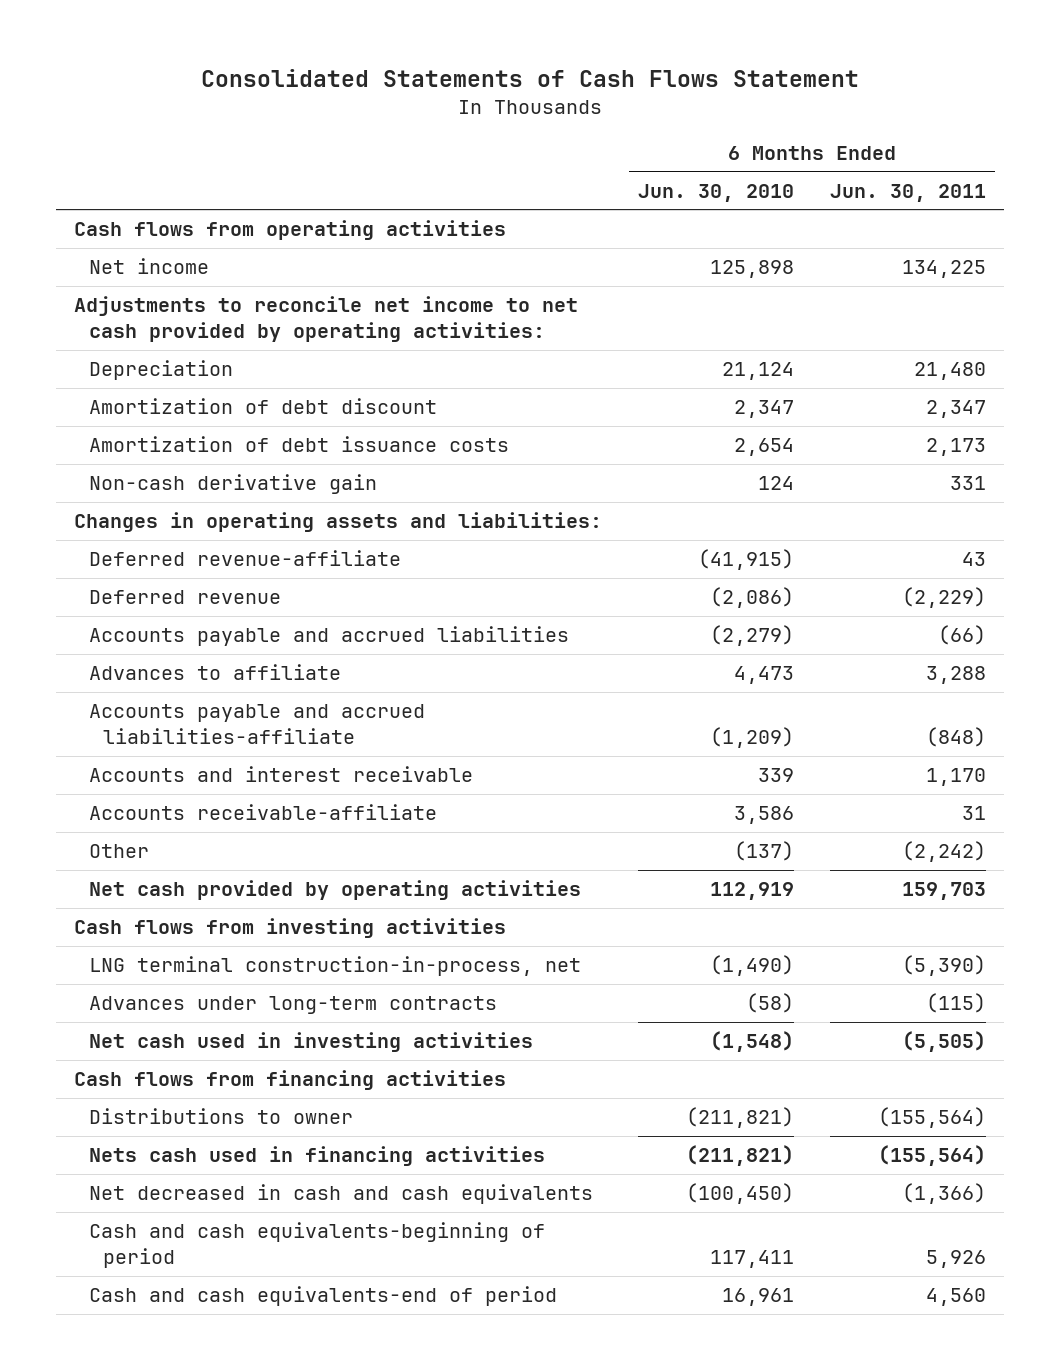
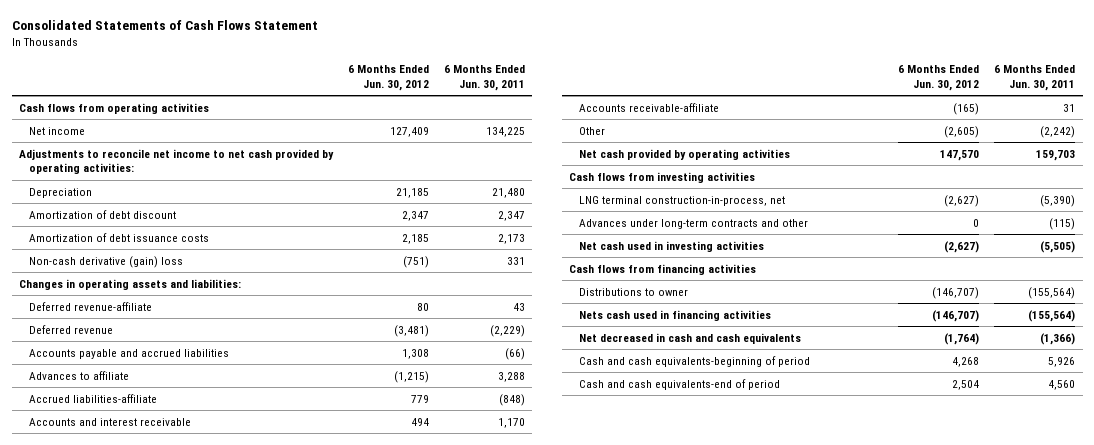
- | 6 Months Ended Jun. 30, 2010 | 6 Months Ended Jun. 30, 2011
+ | 6 Months Ended Jun. 30, 2012 | 6 Months Ended Jun. 30, 2011
- Non-cash derivative gain | 124 | 331
+ Non-cash derivative (gain) loss | (751) | 331
- Accounts payable and accrued liabilities-affiliate | (1,209) | (848)
+ Accrued liabilities-affiliate | 779 | (848)
- Advances under long-term contracts | (58) | (115)
+ Advances under long-term contracts and other | 0 | (115)

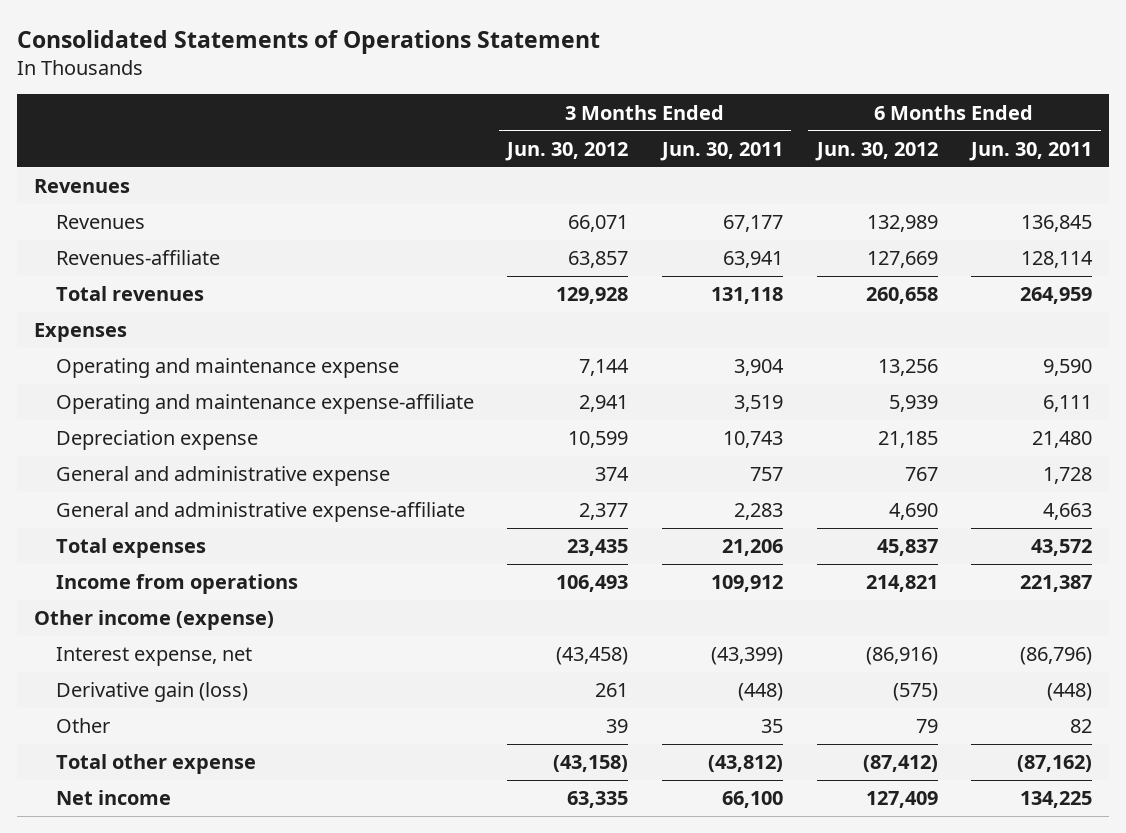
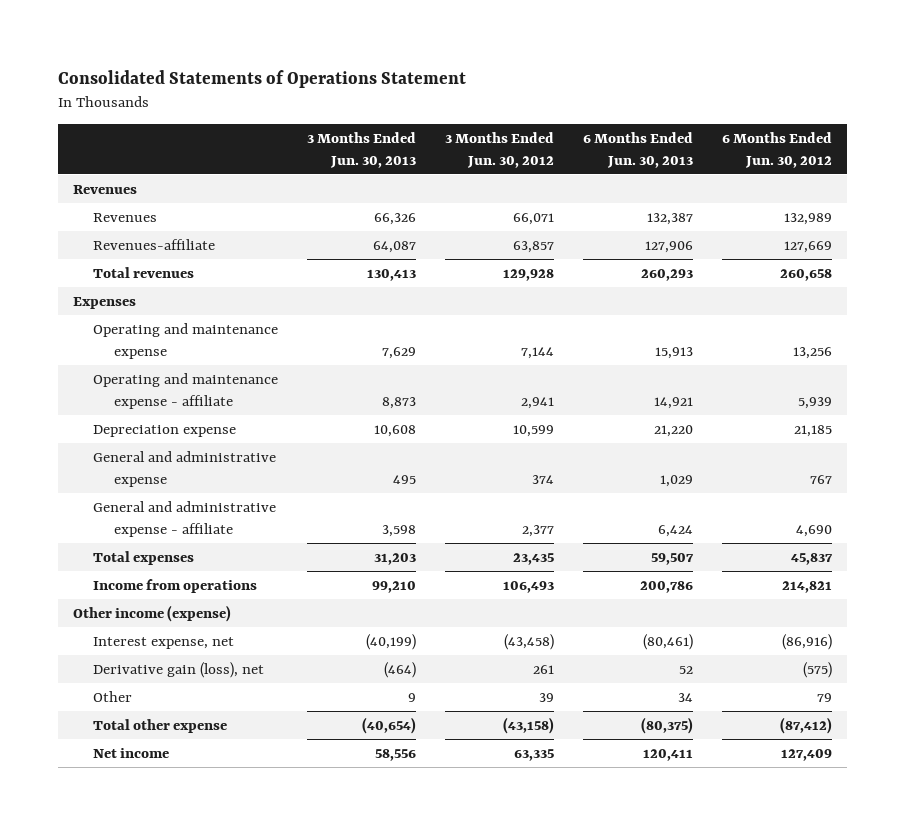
- | 3 Months Ended Jun. 30, 2012 | 3 Months Ended Jun. 30, 2011 | 6 Months Ended Jun. 30, 2012 | 6 Months Ended Jun. 30, 2011
+ | 3 Months Ended Jun. 30, 2013 | 3 Months Ended Jun. 30, 2012 | 6 Months Ended Jun. 30, 2013 | 6 Months Ended Jun. 30, 2012
- Operating and maintenance expense-affiliate | 2,941 | 3,519 | 5,939 | 6,111
+ Operating and maintenance expense - affiliate | 8,873 | 2,941 | 14,921 | 5,939
- General and administrative expense-affiliate | 2,377 | 2,283 | 4,690 | 4,663
+ General and administrative expense - affiliate | 3,598 | 2,377 | 6,424 | 4,690
- Derivative gain (loss) | 261 | (448) | (575) | (448)
+ Derivative gain (loss), net | (464) | 261 | 52 | (575)

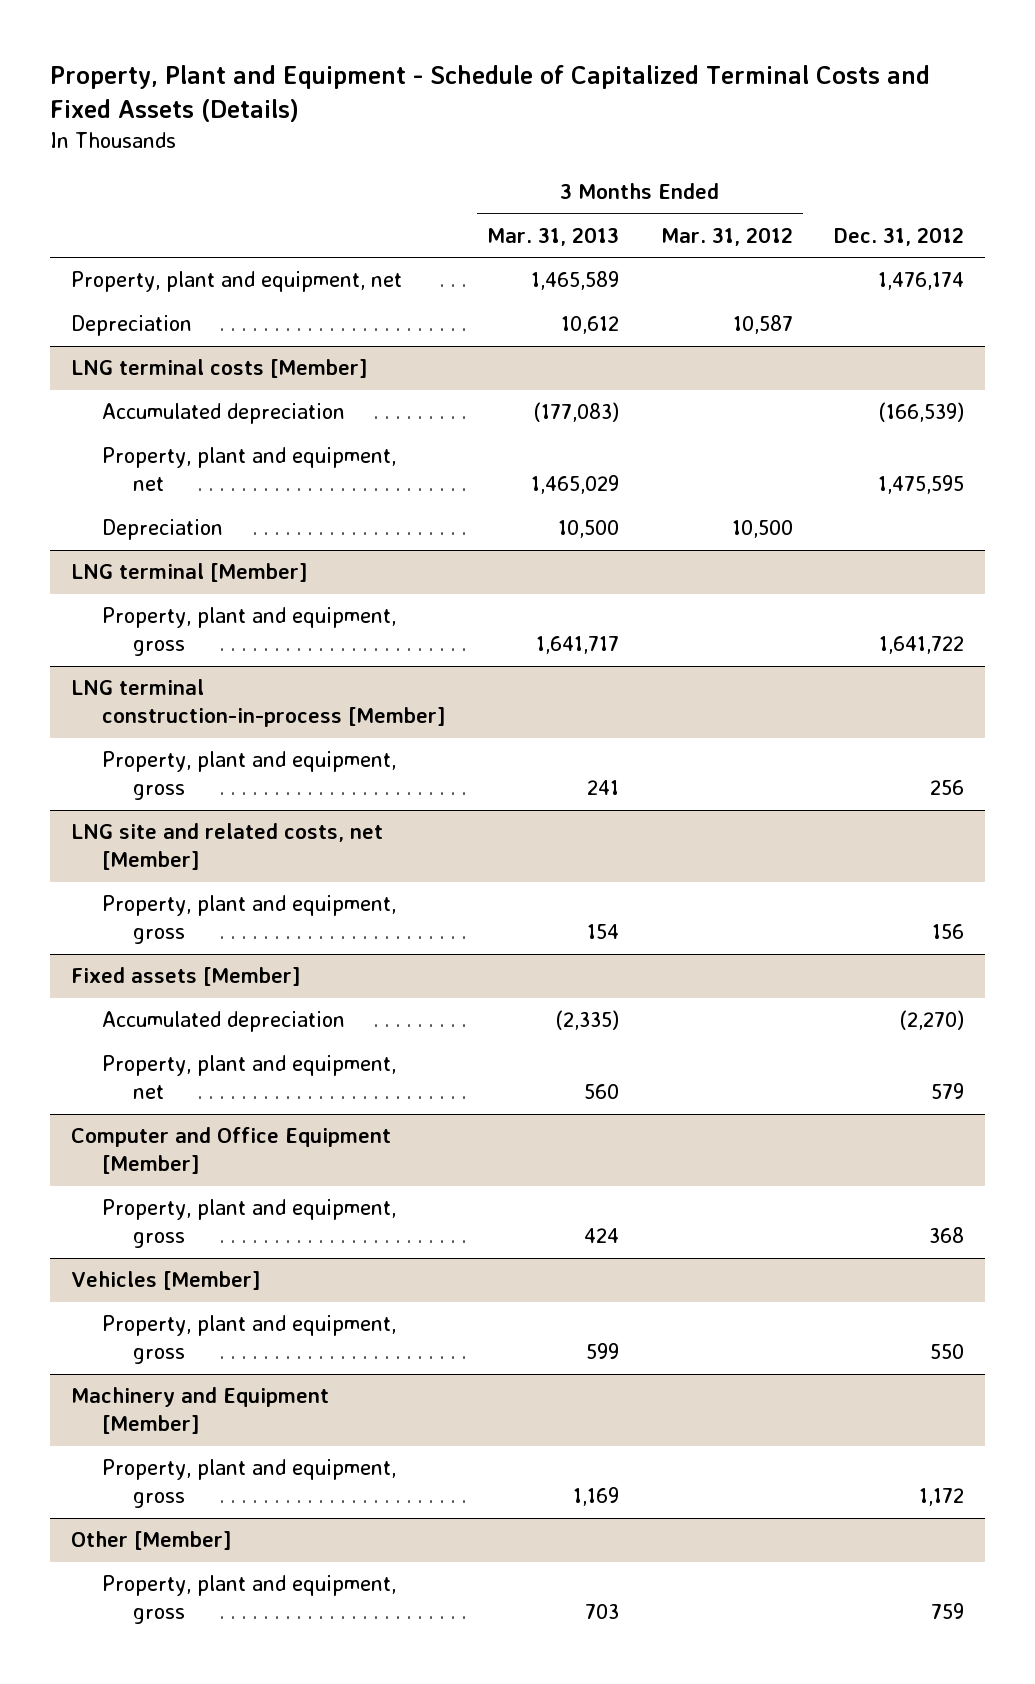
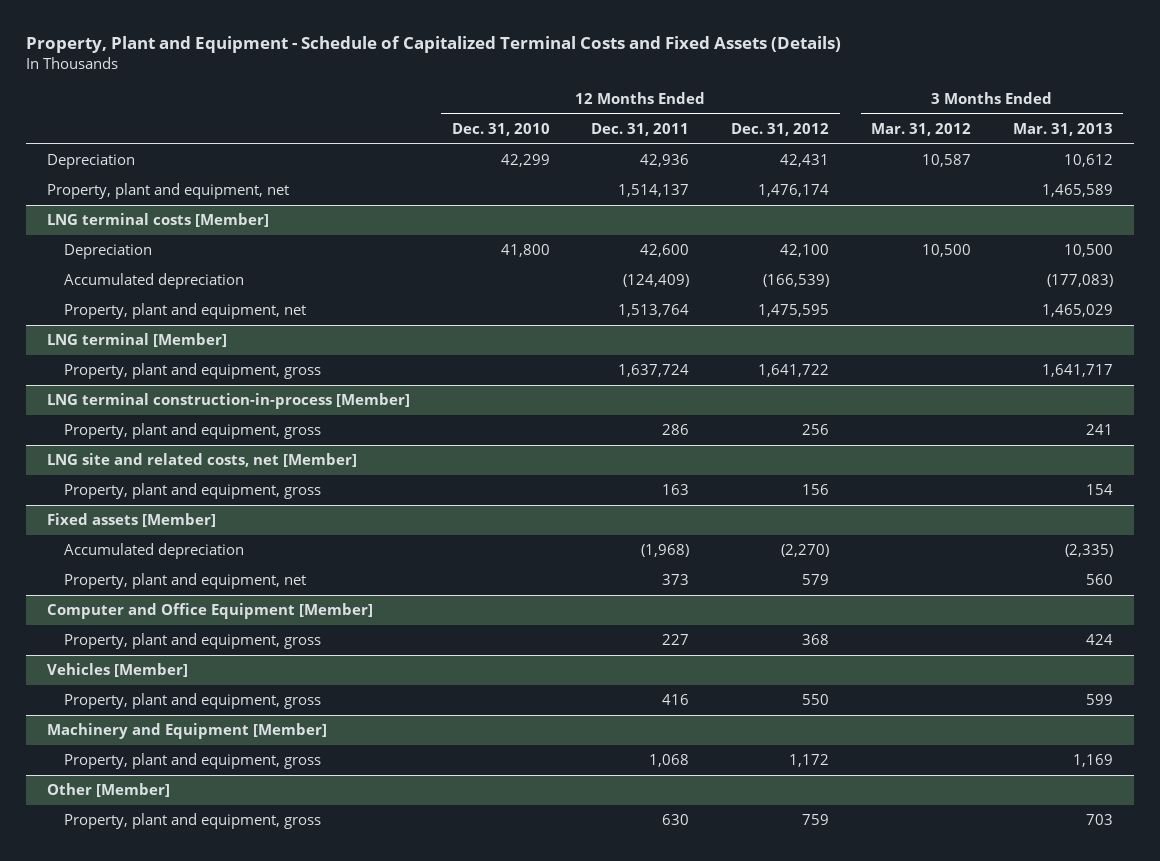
- | 3 Months Ended Mar. 31, 2013 | 3 Months Ended Mar. 31, 2012 | Dec. 31, 2012
+ | 12 Months Ended Dec. 31, 2010 | 12 Months Ended Dec. 31, 2011 | 12 Months Ended Dec. 31, 2012 | 3 Months Ended Mar. 31, 2012 | 3 Months Ended Mar. 31, 2013
moved down: Property, plant and equipment, net | | 1,514,137 | 1,476,174 | | 1,465,589
@ LNG terminal costs [Member]
moved up: Depreciation | 41,800 | 42,600 | 42,100 | 10,500 | 10,500

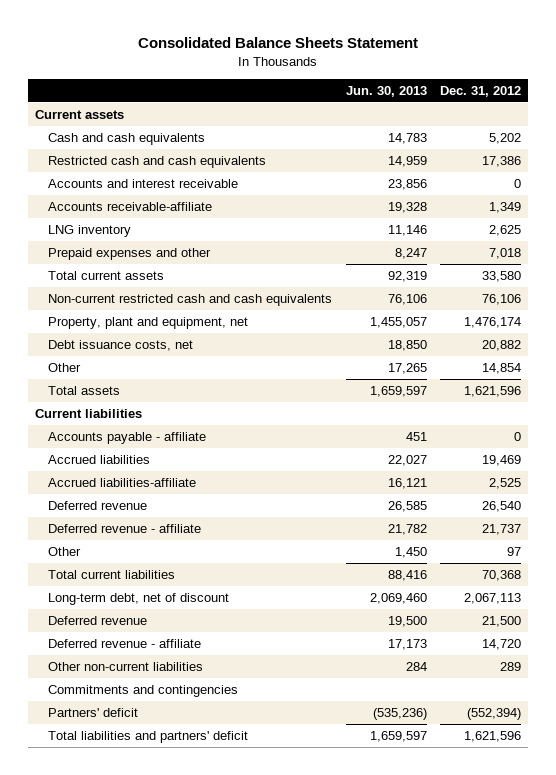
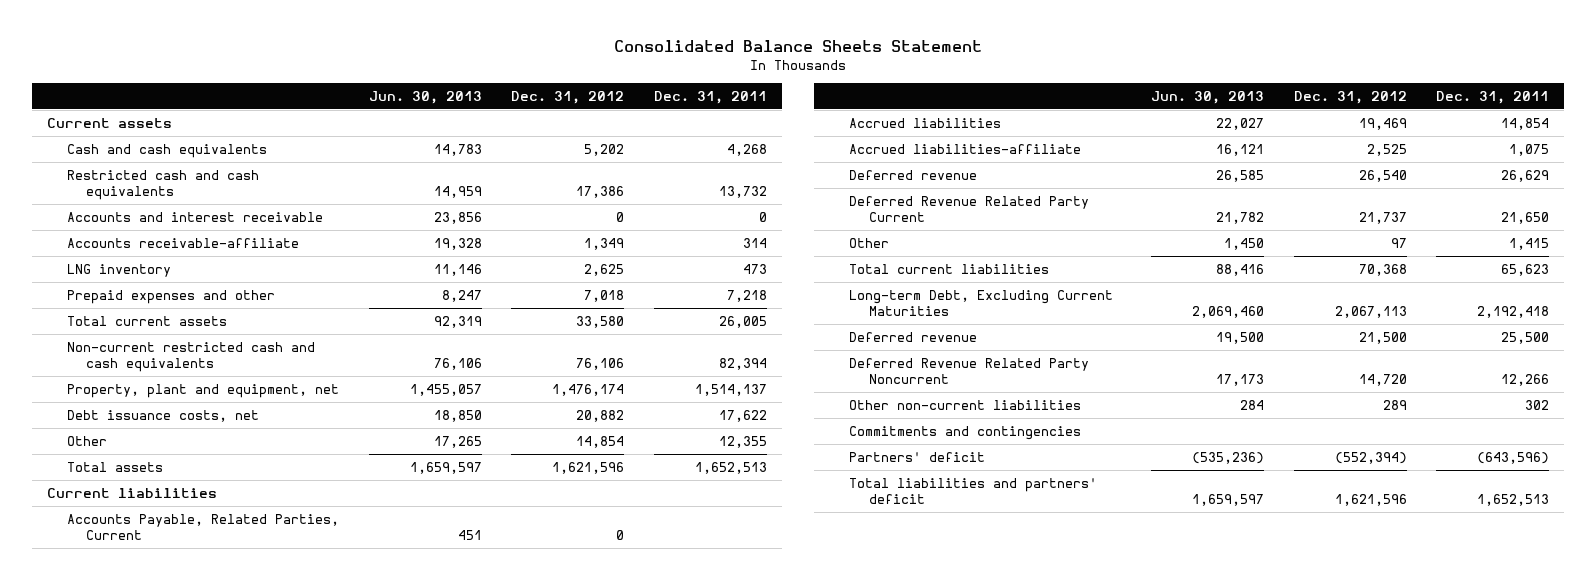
- | Jun. 30, 2013 | Dec. 31, 2012
+ | Jun. 30, 2013 | Dec. 31, 2012 | Dec. 31, 2011
- Accounts payable - affiliate | 451 | 0
+ Accounts Payable, Related Parties, Current | 451 | 0 |
- Deferred revenue - affiliate | 21,782 | 21,737
+ Deferred Revenue Related Party Current | 21,782 | 21,737 | 21,650
- Long-term debt, net of discount | 2,069,460 | 2,067,113
+ Long-term Debt, Excluding Current Maturities | 2,069,460 | 2,067,113 | 2,192,418
- Deferred revenue - affiliate | 17,173 | 14,720
+ Deferred Revenue Related Party Noncurrent | 17,173 | 14,720 | 12,266

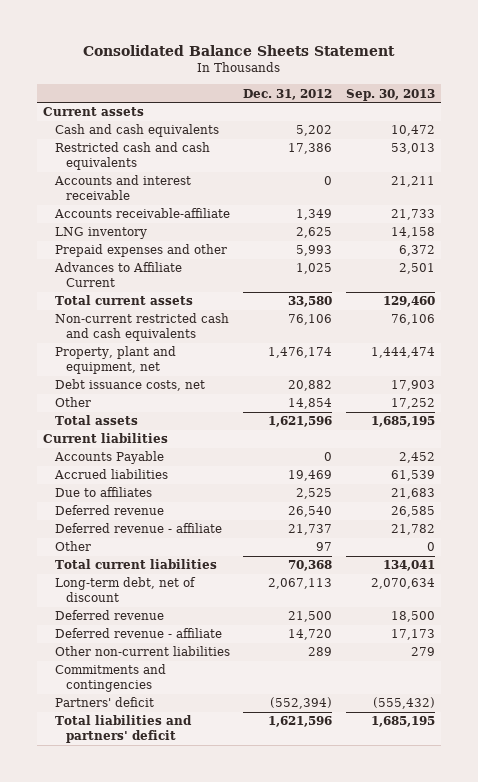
- | Jun. 30, 2013 | Dec. 31, 2012 | Dec. 31, 2011
+ | Dec. 31, 2012 | Sep. 30, 2013
- Prepaid expenses and other | 8,247 | 7,018 | 7,218
+ Prepaid expenses and other | 5,993 | 6,372
+ Advances to Affiliate Current | 1,025 | 2,501
- Accounts Payable, Related Parties, Current | 451 | 0 |
+ Accounts Payable | 0 | 2,452
- Accrued liabilities-affiliate | 16,121 | 2,525 | 1,075
+ Due to affiliates | 2,525 | 21,683
- Deferred Revenue Related Party Current | 21,782 | 21,737 | 21,650
+ Deferred revenue - affiliate | 21,737 | 21,782
- Long-term Debt, Excluding Current Maturities | 2,069,460 | 2,067,113 | 2,192,418
+ Long-term debt, net of discount | 2,067,113 | 2,070,634
- Deferred Revenue Related Party Noncurrent | 17,173 | 14,720 | 12,266
+ Deferred revenue - affiliate | 14,720 | 17,173

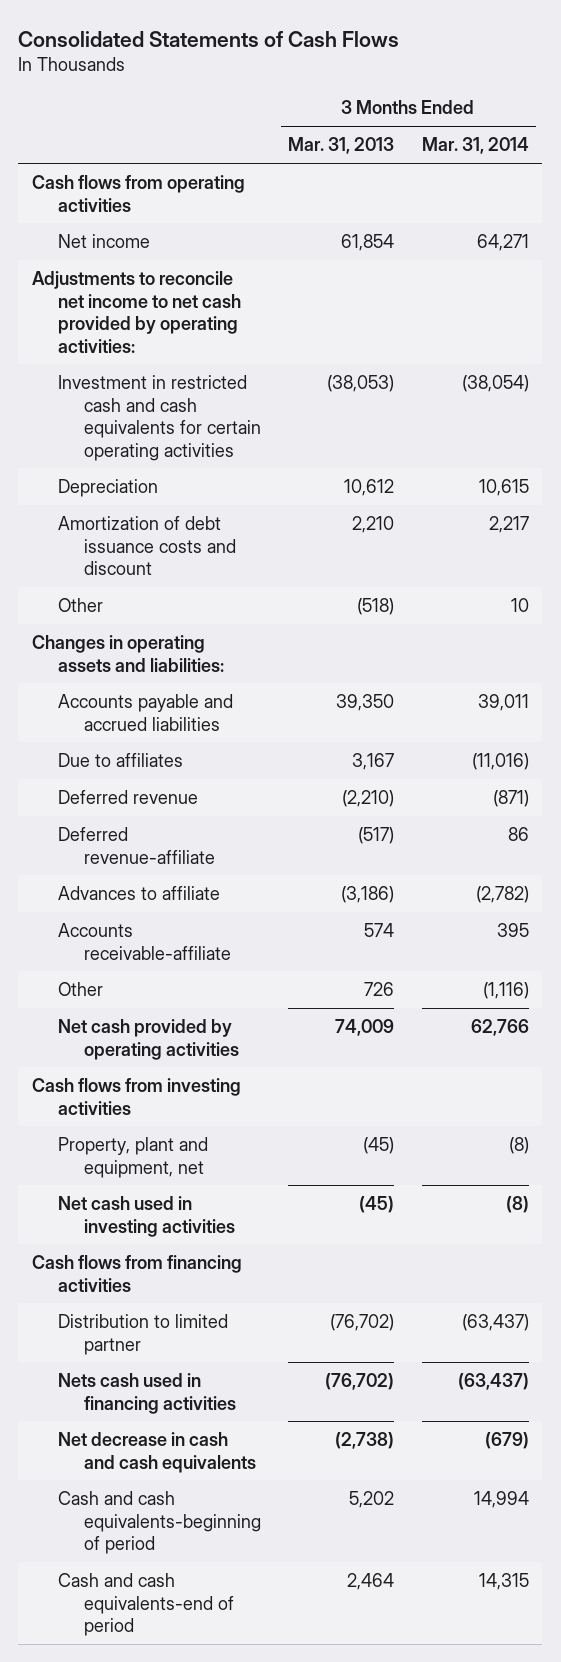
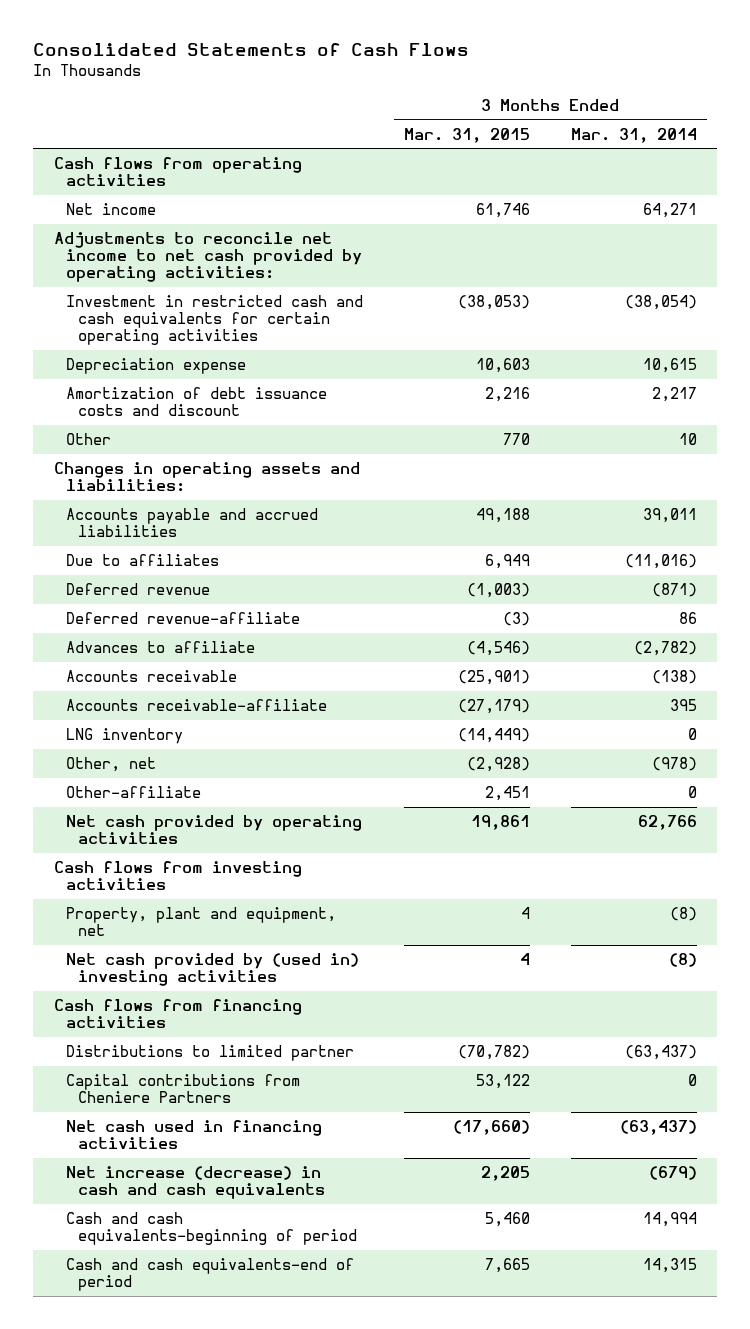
- | 3 Months Ended Mar. 31, 2013 | 3 Months Ended Mar. 31, 2014
+ | 3 Months Ended Mar. 31, 2015 | 3 Months Ended Mar. 31, 2014
- Depreciation | 10,612 | 10,615
+ Depreciation expense | 10,603 | 10,615
+ Accounts receivable | (25,901) | (138)
- Other | 726 | (1,116)
+ LNG inventory | (14,449) | 0
+ Other, net | (2,928) | (978)
+ Other-affiliate | 2,451 | 0
- Net cash used in investing activities | (45) | (8)
+ Net cash provided by (used in) investing activities | 4 | (8)
- Distribution to limited partner | (76,702) | (63,437)
- Nets cash used in financing activities | (76,702) | (63,437)
- Net decrease in cash and cash equivalents | (2,738) | (679)
+ Distributions to limited partner | (70,782) | (63,437)
+ Capital contributions from Cheniere Partners | 53,122 | 0
+ Net cash used in financing activities | (17,660) | (63,437)
+ Net increase (decrease) in cash and cash equivalents | 2,205 | (679)

